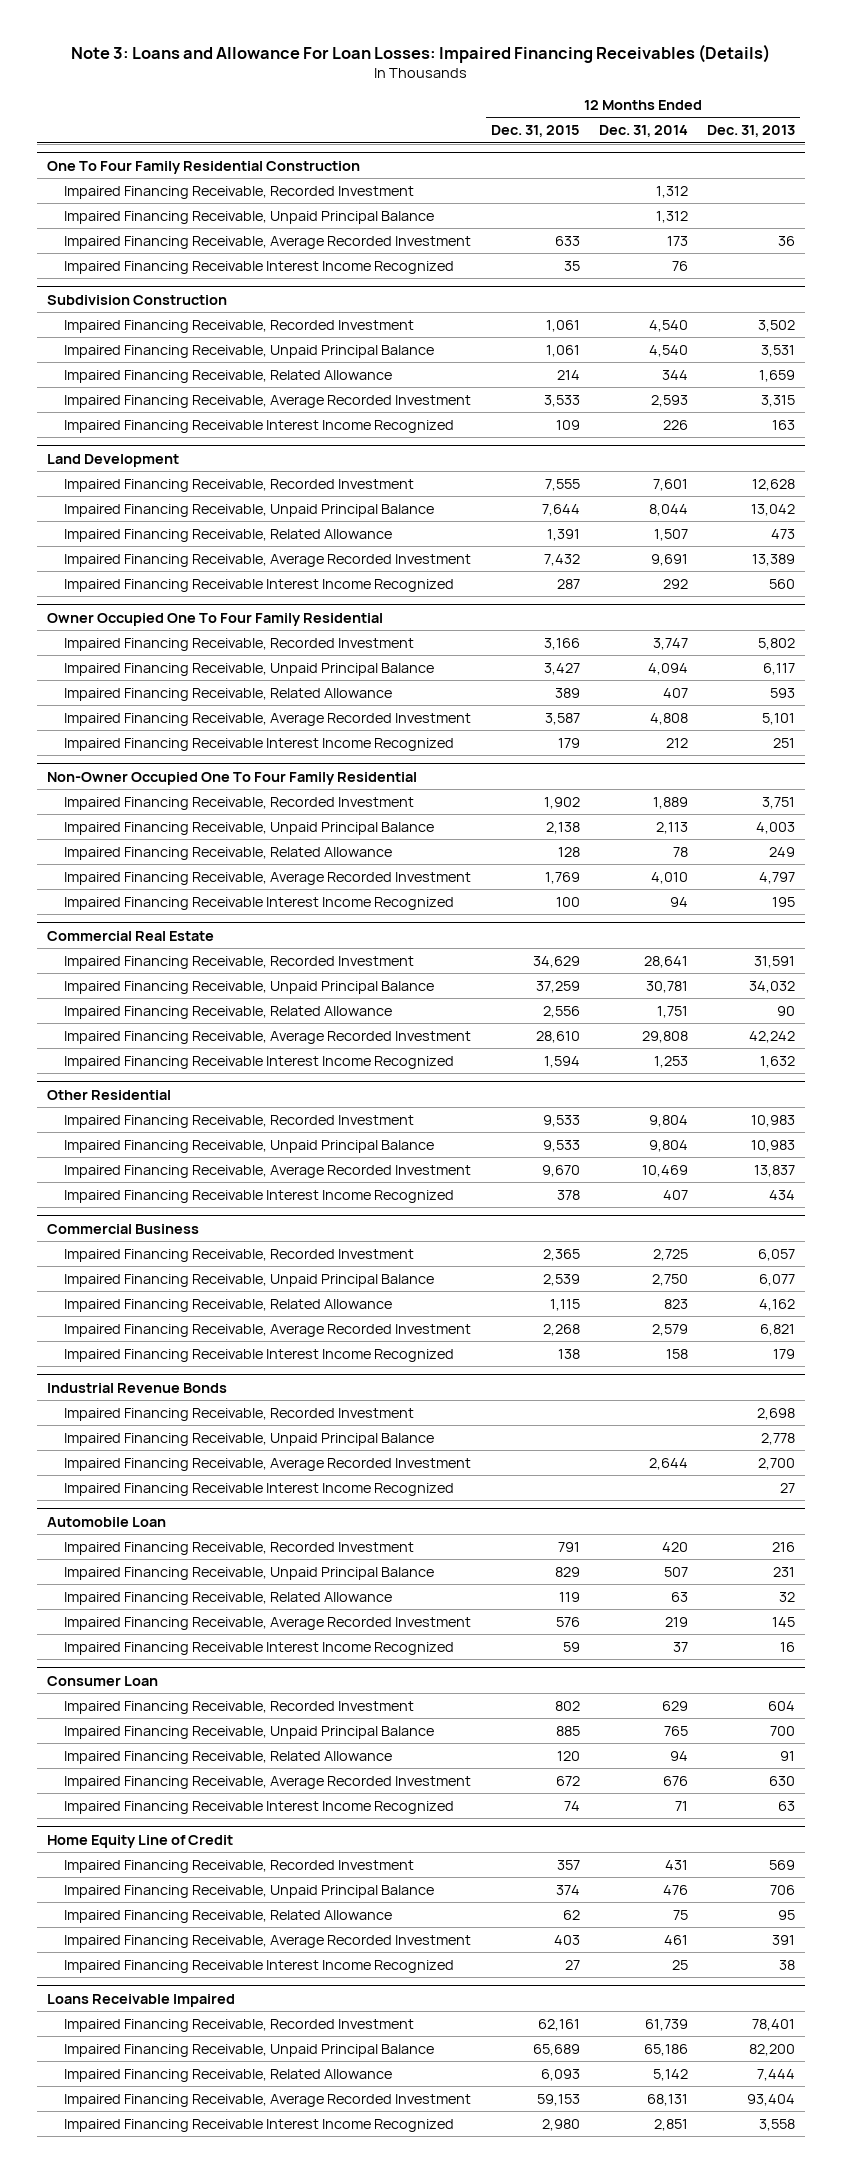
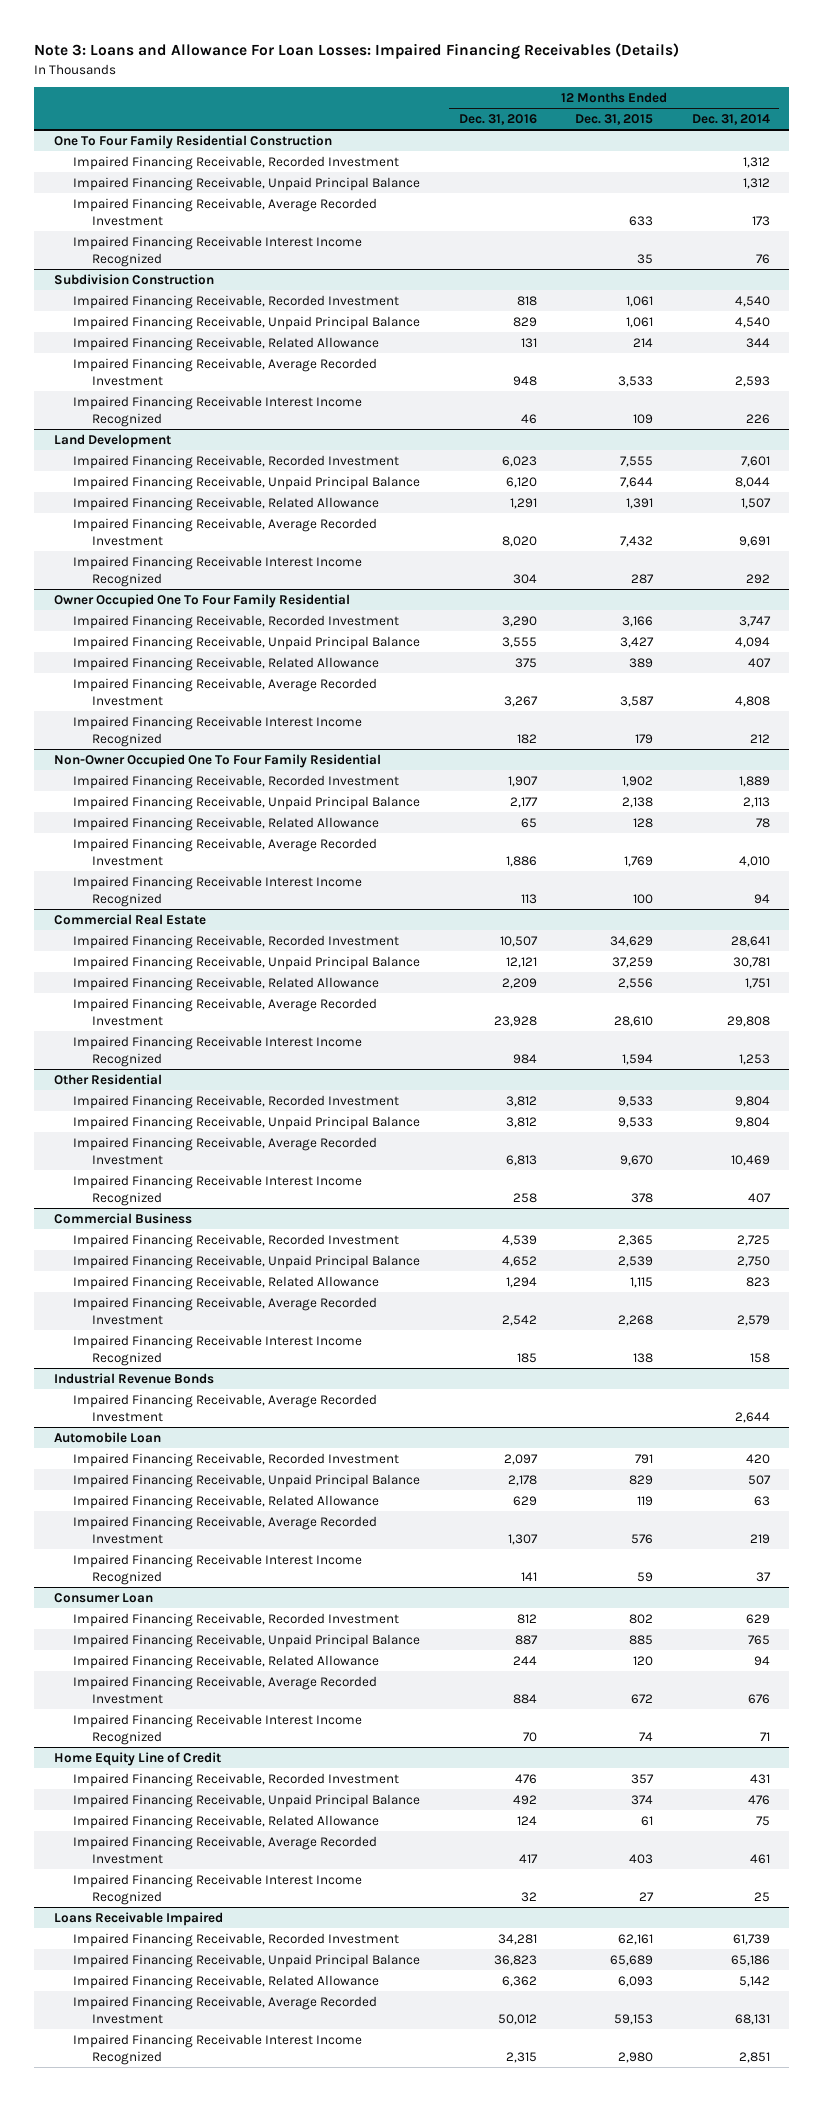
- | 12 Months Ended Dec. 31, 2015 | 12 Months Ended Dec. 31, 2014 | 12 Months Ended Dec. 31, 2013
+ | 12 Months Ended Dec. 31, 2016 | 12 Months Ended Dec. 31, 2015 | 12 Months Ended Dec. 31, 2014
@ Industrial Revenue Bonds
- Impaired Financing Receivable, Recorded Investment | | | 2,698
- Impaired Financing Receivable, Unpaid Principal Balance | | | 2,778
- Impaired Financing Receivable Interest Income Recognized | | | 27
@ Home Equity Line of Credit
- Impaired Financing Receivable, Related Allowance | 62 | 75 | 95
+ Impaired Financing Receivable, Related Allowance | 124 | 61 | 75

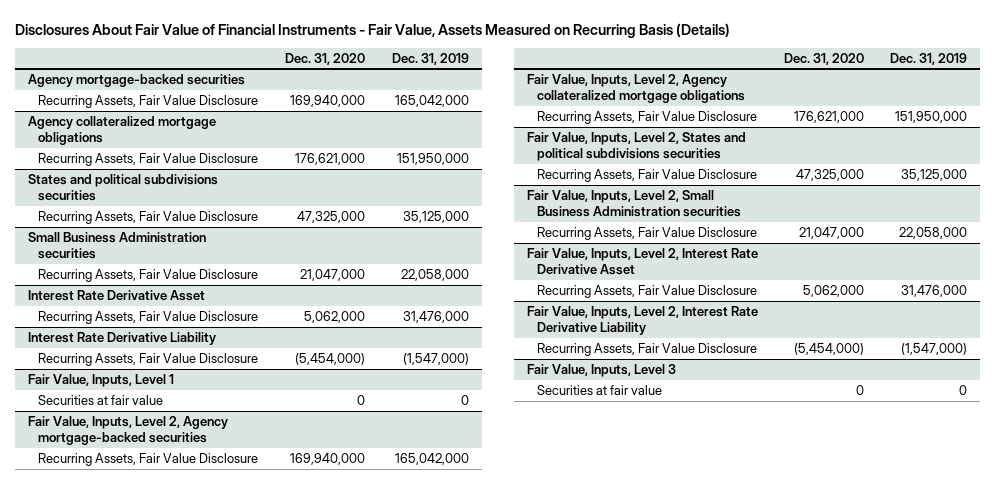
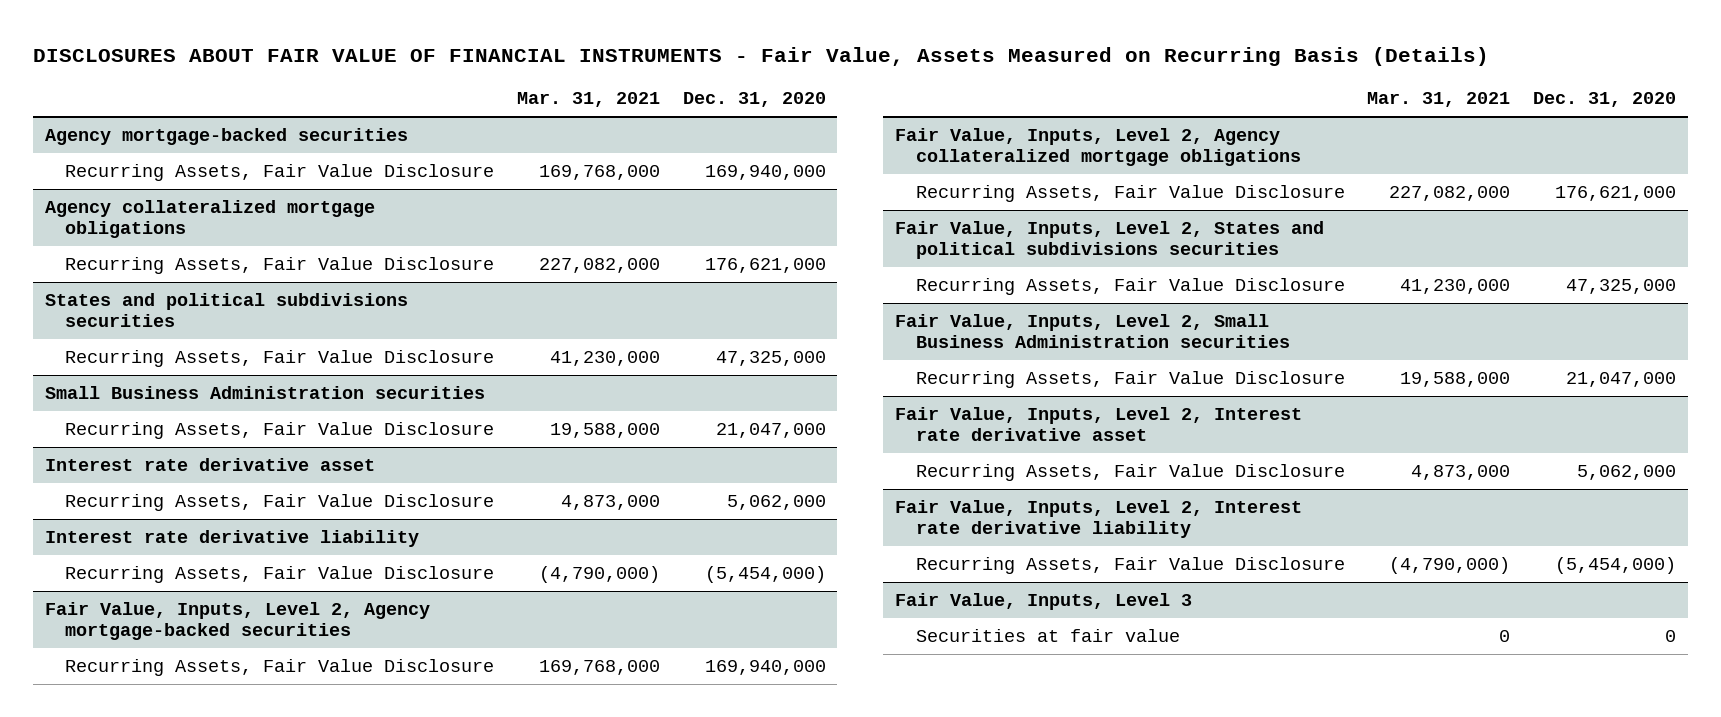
- Disclosures About Fair Value of Financial Instruments - Fair Value, Assets Measured on Recurring Basis (Details)
+ DISCLOSURES ABOUT FAIR VALUE OF FINANCIAL INSTRUMENTS - Fair Value, Assets Measured on Recurring Basis (Details)
- | Dec. 31, 2020 | Dec. 31, 2019
+ | Mar. 31, 2021 | Dec. 31, 2020
- Interest Rate Derivative Asset
+ Interest rate derivative asset
- Interest Rate Derivative Liability
+ Interest rate derivative liability
- Fair Value, Inputs, Level 1
- Securities at fair value | 0 | 0
- Fair Value, Inputs, Level 2, Interest Rate Derivative Asset
+ Fair Value, Inputs, Level 2, Interest rate derivative asset
- Fair Value, Inputs, Level 2, Interest Rate Derivative Liability
+ Fair Value, Inputs, Level 2, Interest rate derivative liability

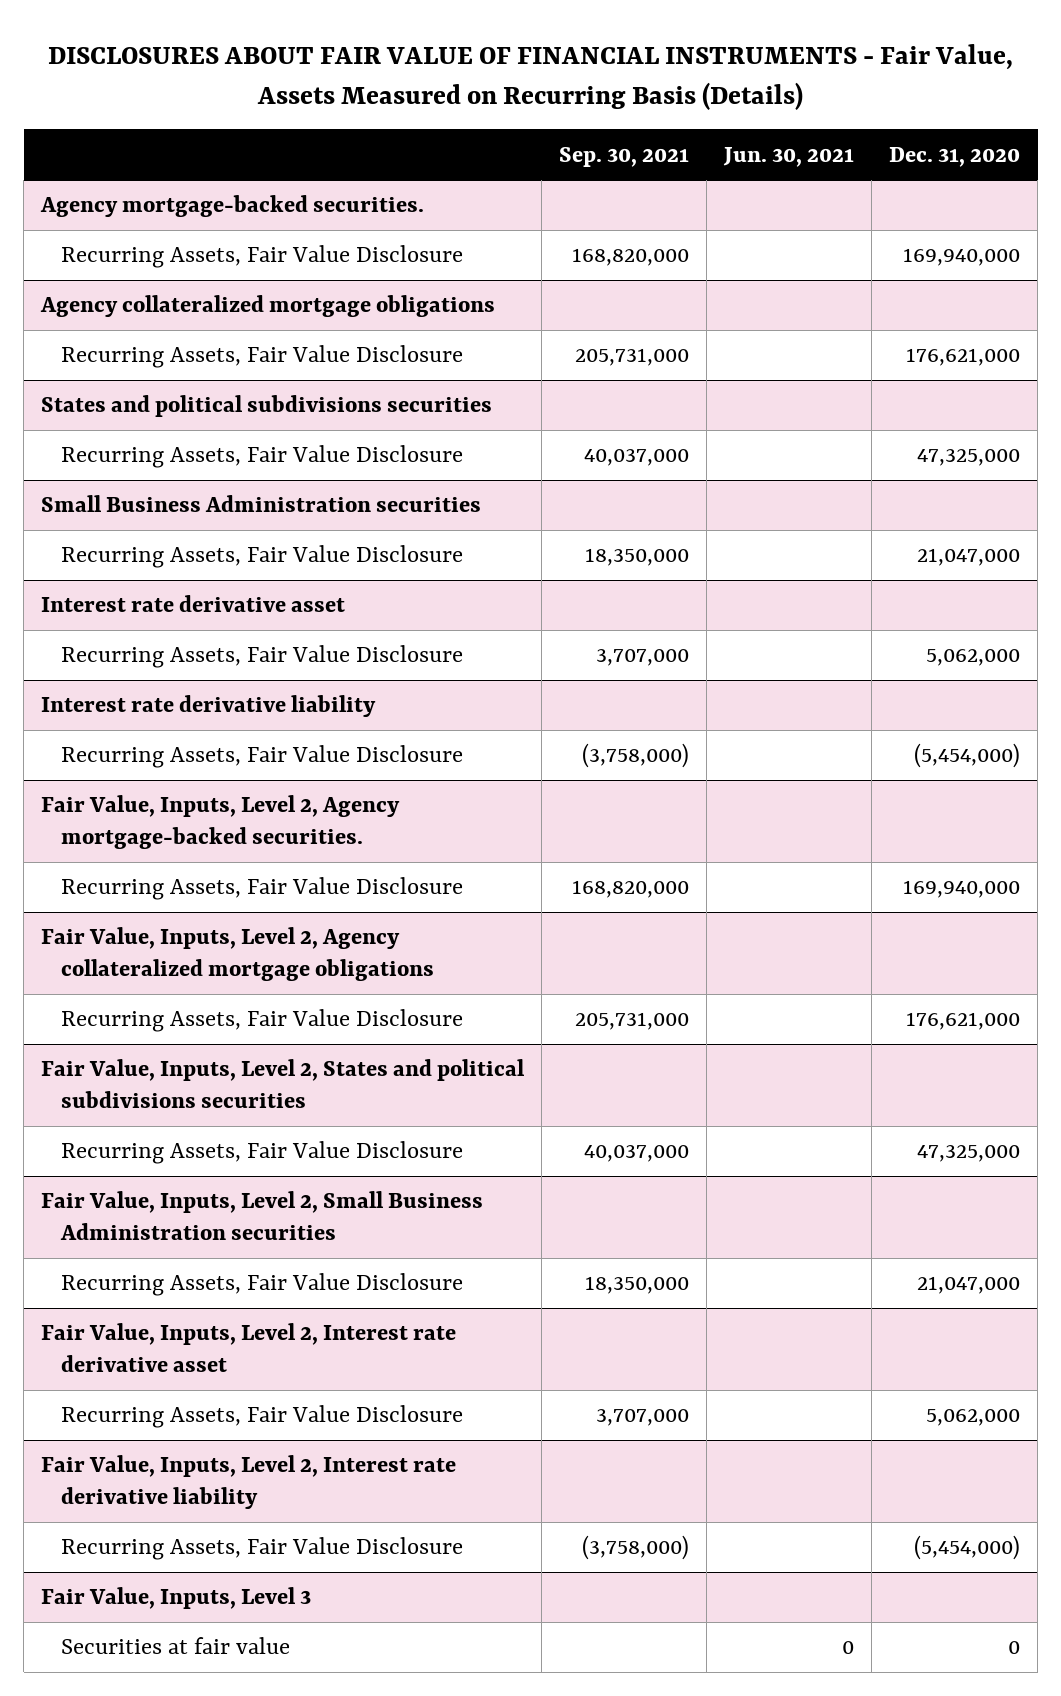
- | Mar. 31, 2021 | Dec. 31, 2020
+ | Sep. 30, 2021 | Jun. 30, 2021 | Dec. 31, 2020
- Agency mortgage-backed securities
+ Agency mortgage-backed securities.
- Fair Value, Inputs, Level 2, Agency mortgage-backed securities
+ Fair Value, Inputs, Level 2, Agency mortgage-backed securities.

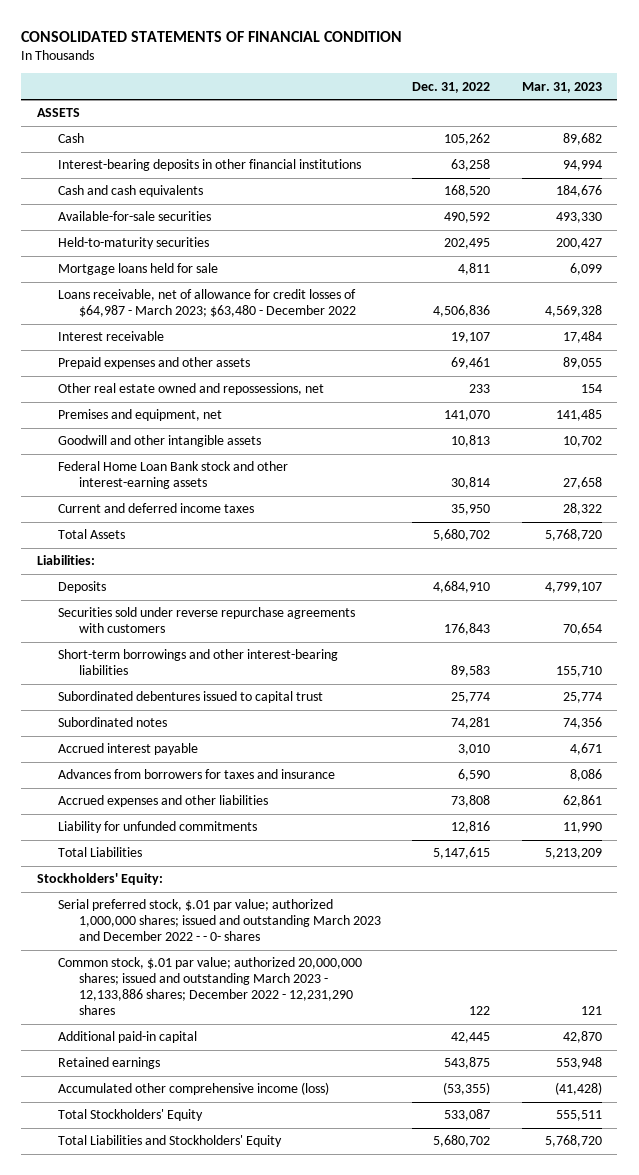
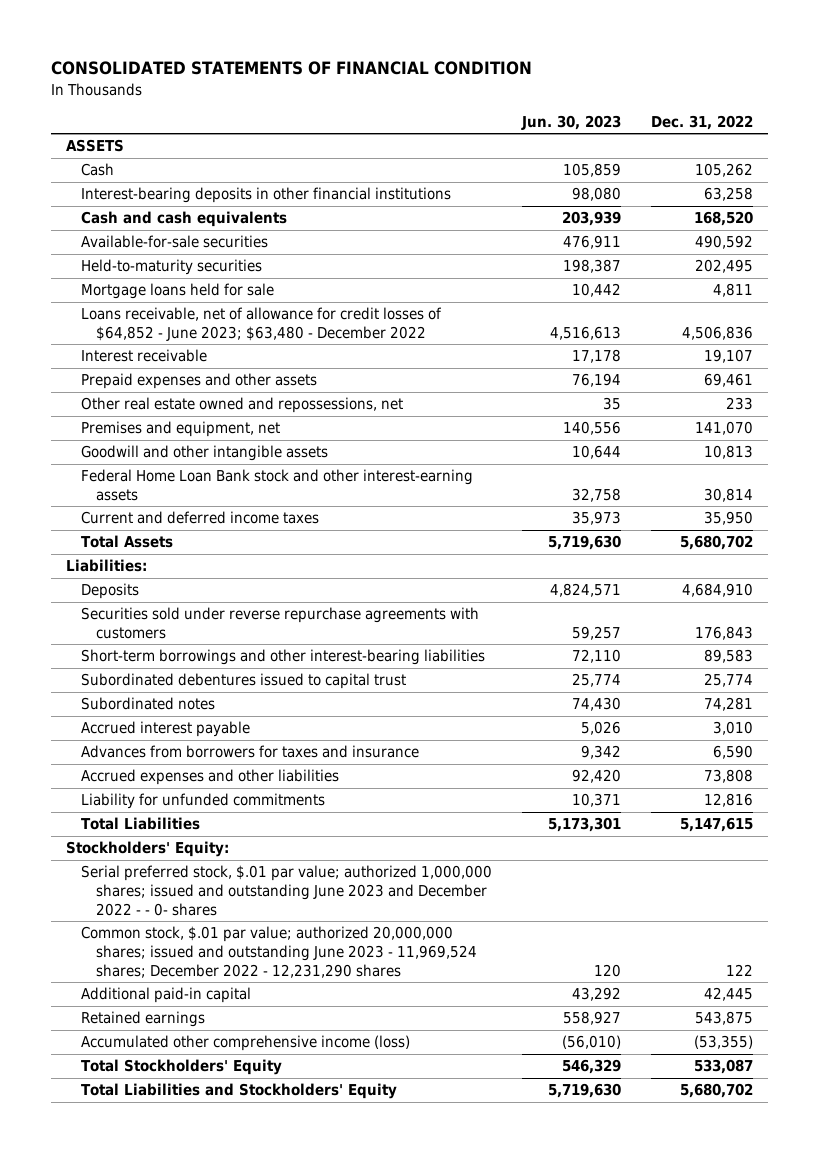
- | Dec. 31, 2022 | Mar. 31, 2023
+ | Jun. 30, 2023 | Dec. 31, 2022
- Loans receivable, net of allowance for credit losses of $64,987 - March 2023; $63,480 - December 2022 | 4,506,836 | 4,569,328
+ Loans receivable, net of allowance for credit losses of $64,852 - June 2023; $63,480 - December 2022 | 4,516,613 | 4,506,836
- Serial preferred stock, $.01 par value; authorized 1,000,000 shares; issued and outstanding March 2023 and December 2022 - - 0- shares
- Common stock, $.01 par value; authorized 20,000,000 shares; issued and outstanding March 2023 - 12,133,886 shares; December 2022 - 12,231,290 shares | 122 | 121
+ Serial preferred stock, $.01 par value; authorized 1,000,000 shares; issued and outstanding June 2023 and December 2022 - - 0- shares
+ Common stock, $.01 par value; authorized 20,000,000 shares; issued and outstanding June 2023 - 11,969,524 shares; December 2022 - 12,231,290 shares | 120 | 122

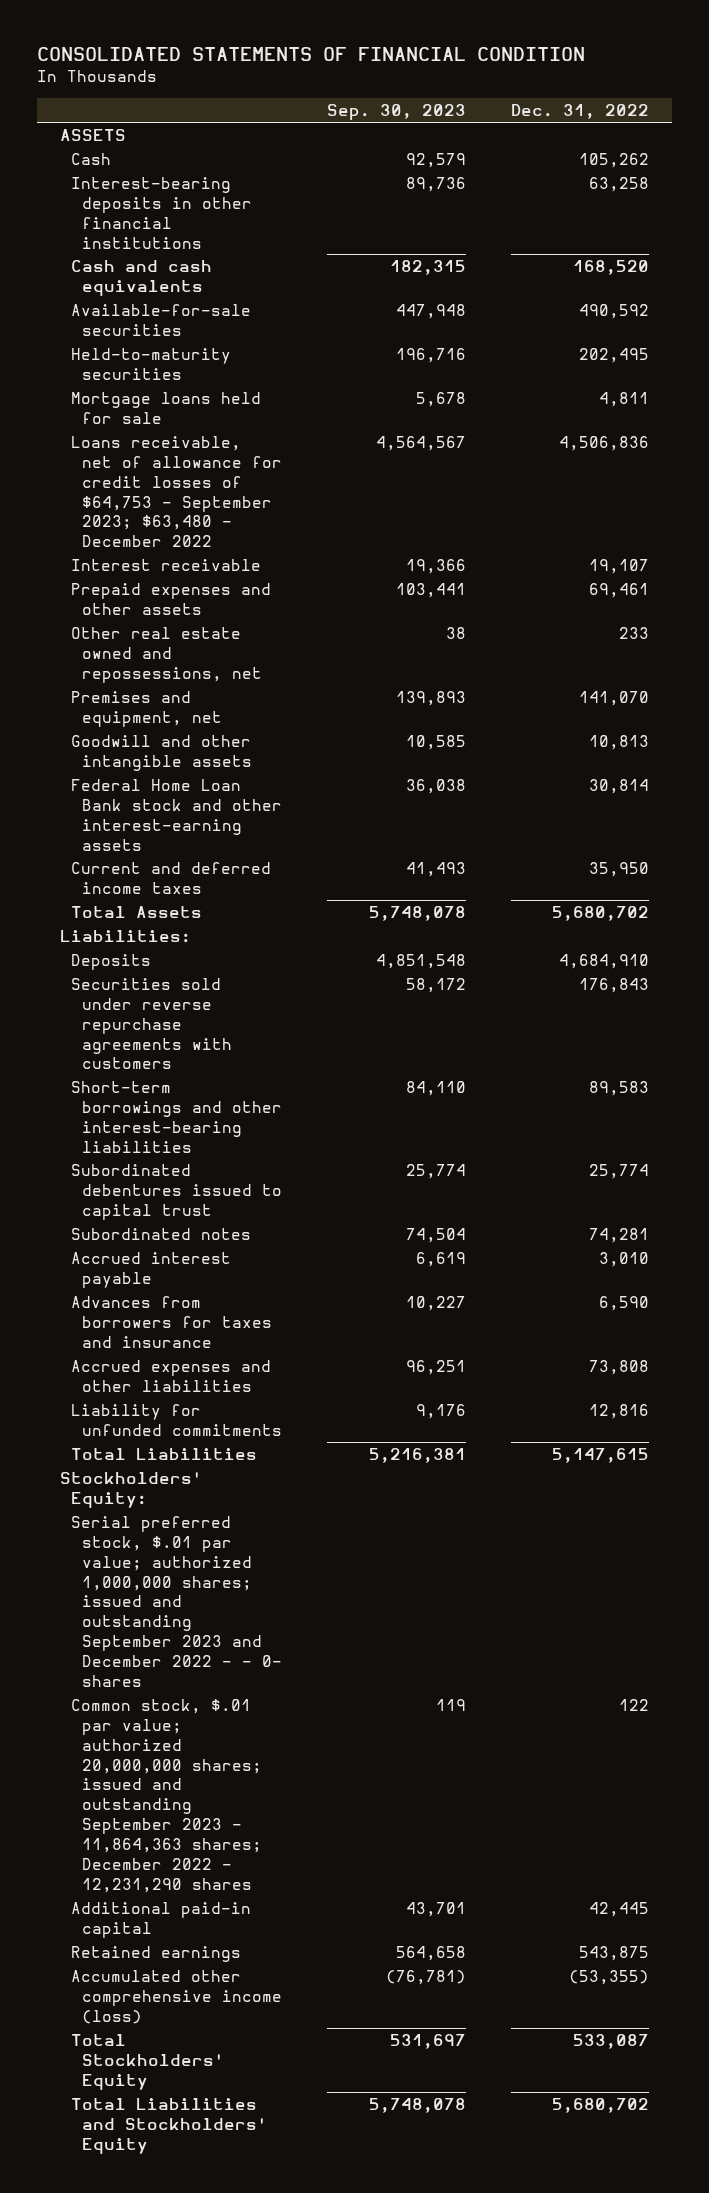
- | Jun. 30, 2023 | Dec. 31, 2022
+ | Sep. 30, 2023 | Dec. 31, 2022
- Loans receivable, net of allowance for credit losses of $64,852 - June 2023; $63,480 - December 2022 | 4,516,613 | 4,506,836
+ Loans receivable, net of allowance for credit losses of $64,753 - September 2023; $63,480 - December 2022 | 4,564,567 | 4,506,836
- Serial preferred stock, $.01 par value; authorized 1,000,000 shares; issued and outstanding June 2023 and December 2022 - - 0- shares
- Common stock, $.01 par value; authorized 20,000,000 shares; issued and outstanding June 2023 - 11,969,524 shares; December 2022 - 12,231,290 shares | 120 | 122
+ Serial preferred stock, $.01 par value; authorized 1,000,000 shares; issued and outstanding September 2023 and December 2022 - - 0- shares
+ Common stock, $.01 par value; authorized 20,000,000 shares; issued and outstanding September 2023 - 11,864,363 shares; December 2022 - 12,231,290 shares | 119 | 122

